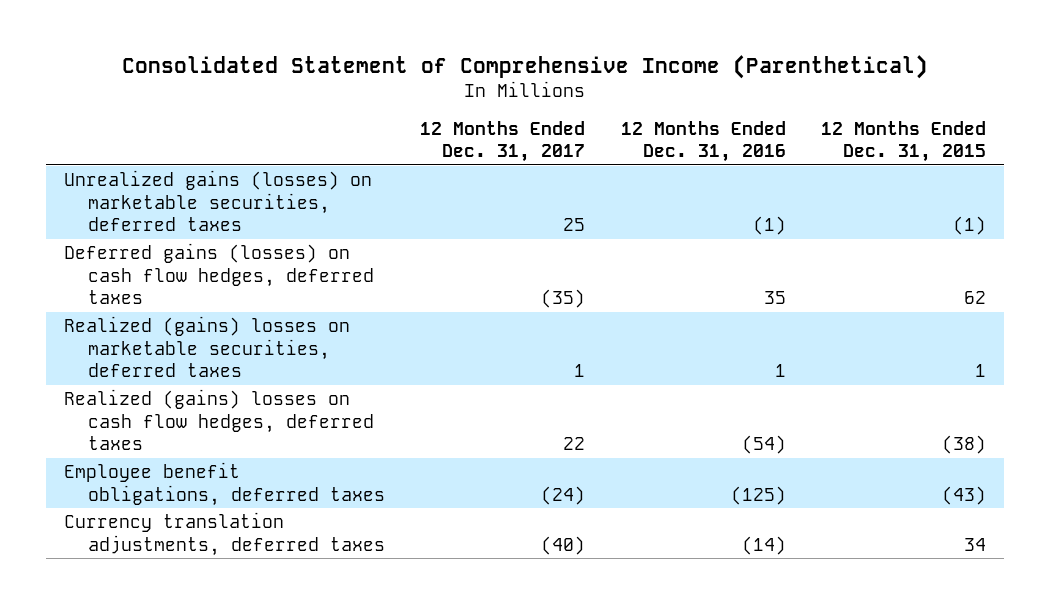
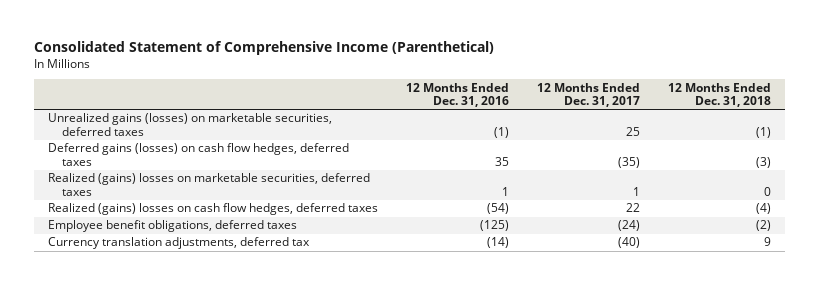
- | 12 Months Ended Dec. 31, 2017 | 12 Months Ended Dec. 31, 2016 | 12 Months Ended Dec. 31, 2015
+ | 12 Months Ended Dec. 31, 2016 | 12 Months Ended Dec. 31, 2017 | 12 Months Ended Dec. 31, 2018
- Currency translation adjustments, deferred taxes | (40) | (14) | 34
+ Currency translation adjustments, deferred tax | (14) | (40) | 9

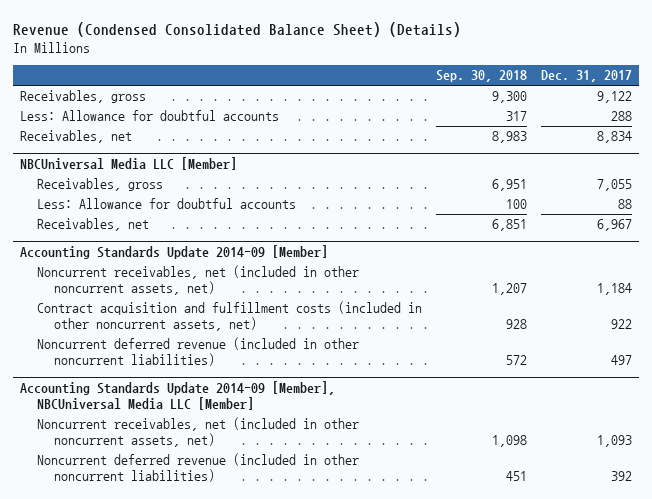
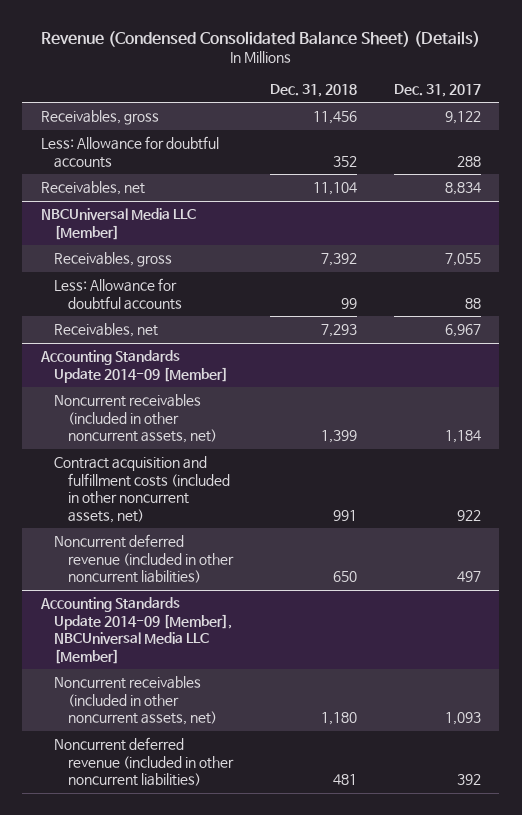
- | Sep. 30, 2018 | Dec. 31, 2017
+ | Dec. 31, 2018 | Dec. 31, 2017
@ Accounting Standards Update 2014-09 [Member]
- Noncurrent receivables, net (included in other noncurrent assets, net) | 1,207 | 1,184
+ Noncurrent receivables (included in other noncurrent assets, net) | 1,399 | 1,184
@ Accounting Standards Update 2014-09 [Member], NBCUniversal Media LLC [Member]
- Noncurrent receivables, net (included in other noncurrent assets, net) | 1,098 | 1,093
+ Noncurrent receivables (included in other noncurrent assets, net) | 1,180 | 1,093

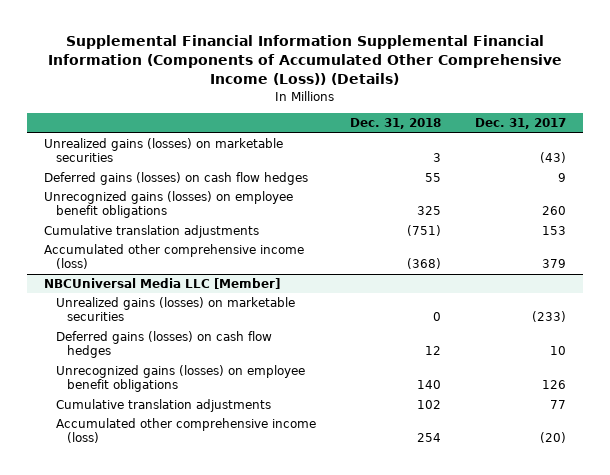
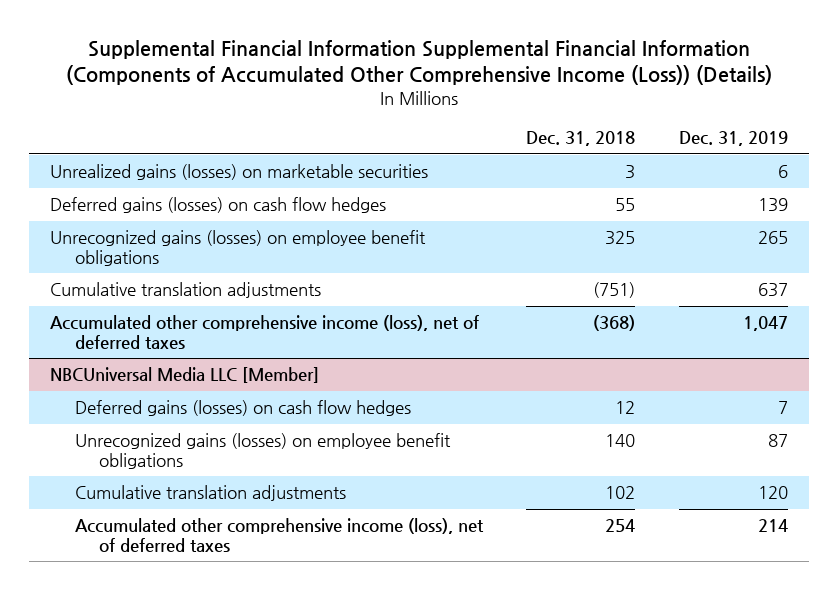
- | Dec. 31, 2018 | Dec. 31, 2017
+ | Dec. 31, 2018 | Dec. 31, 2019
- Accumulated other comprehensive income (loss) | (368) | 379
+ Accumulated other comprehensive income (loss), net of deferred taxes | (368) | 1,047
@ NBCUniversal Media LLC [Member]
- Unrealized gains (losses) on marketable securities | 0 | (233)
- Accumulated other comprehensive income (loss) | 254 | (20)
+ Accumulated other comprehensive income (loss), net of deferred taxes | 254 | 214

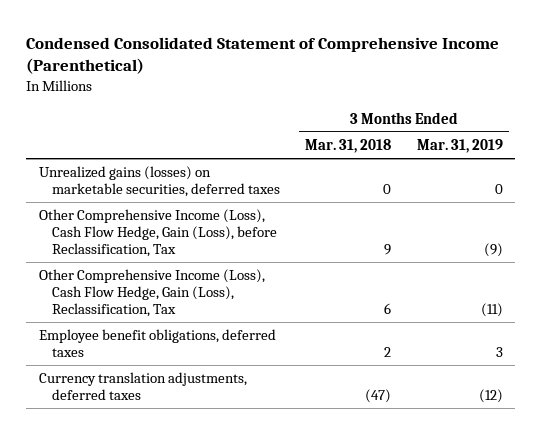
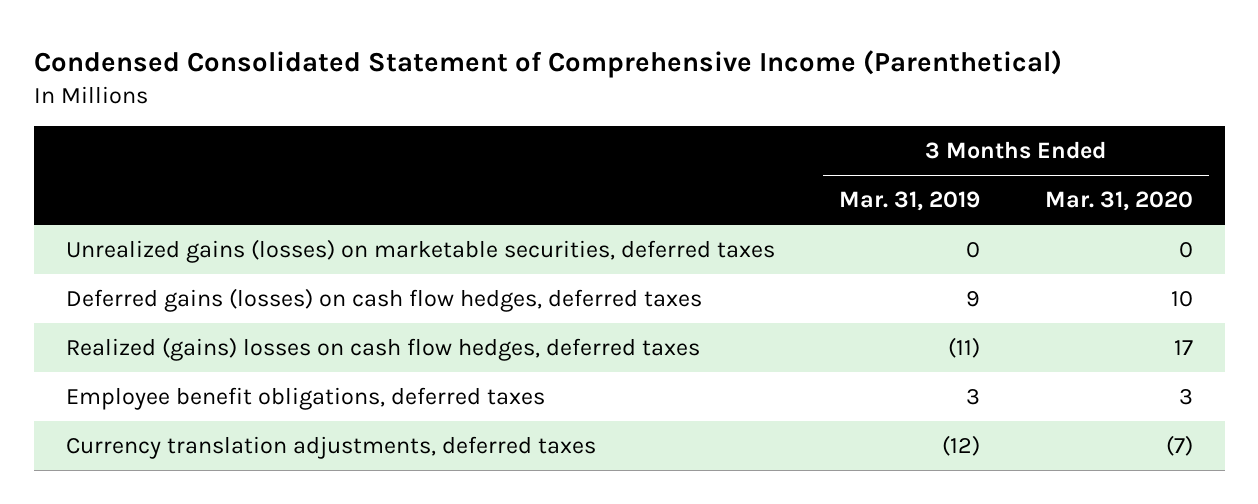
- | 3 Months Ended Mar. 31, 2018 | 3 Months Ended Mar. 31, 2019
+ | 3 Months Ended Mar. 31, 2019 | 3 Months Ended Mar. 31, 2020
- Other Comprehensive Income (Loss), Cash Flow Hedge, Gain (Loss), before Reclassification, Tax | 9 | (9)
- Other Comprehensive Income (Loss), Cash Flow Hedge, Gain (Loss), Reclassification, Tax | 6 | (11)
+ Deferred gains (losses) on cash flow hedges, deferred taxes | 9 | 10
+ Realized (gains) losses on cash flow hedges, deferred taxes | (11) | 17

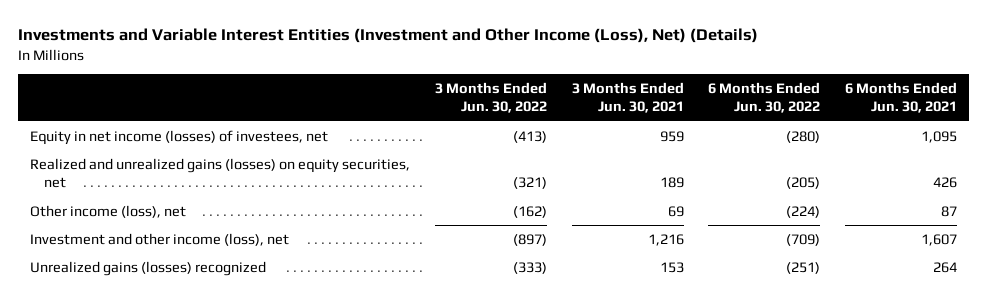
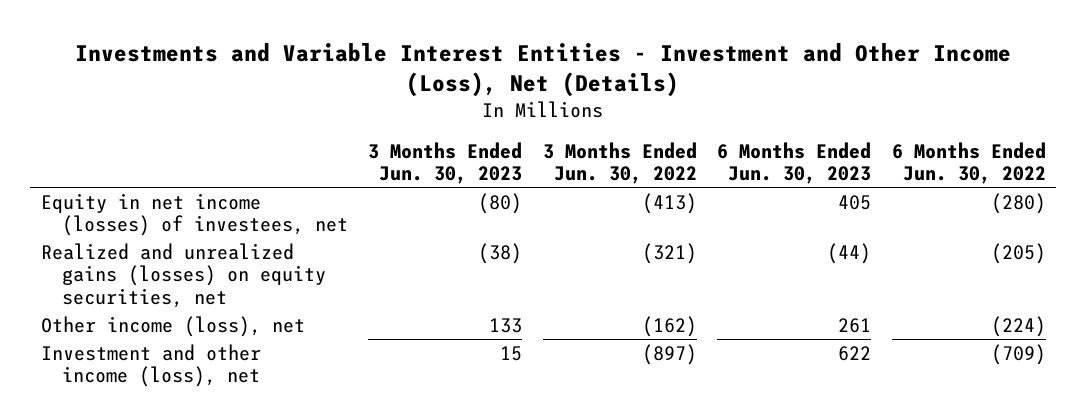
- Investments and Variable Interest Entities (Investment and Other Income (Loss), Net) (Details)
+ Investments and Variable Interest Entities - Investment and Other Income (Loss), Net (Details)
- | 3 Months Ended Jun. 30, 2022 | 3 Months Ended Jun. 30, 2021 | 6 Months Ended Jun. 30, 2022 | 6 Months Ended Jun. 30, 2021
+ | 3 Months Ended Jun. 30, 2023 | 3 Months Ended Jun. 30, 2022 | 6 Months Ended Jun. 30, 2023 | 6 Months Ended Jun. 30, 2022
- Unrealized gains (losses) recognized | (333) | 153 | (251) | 264

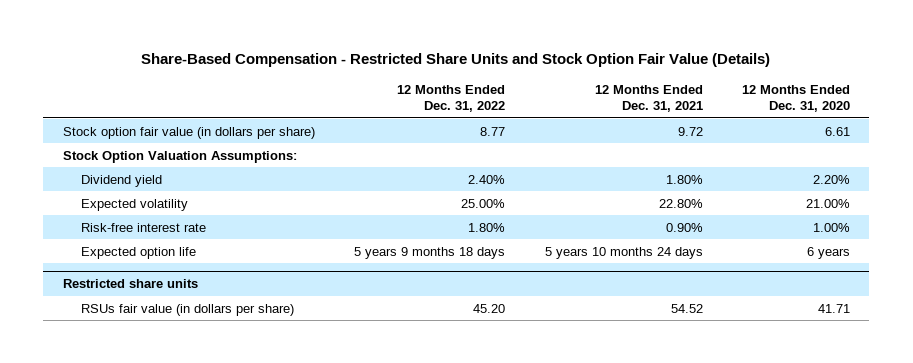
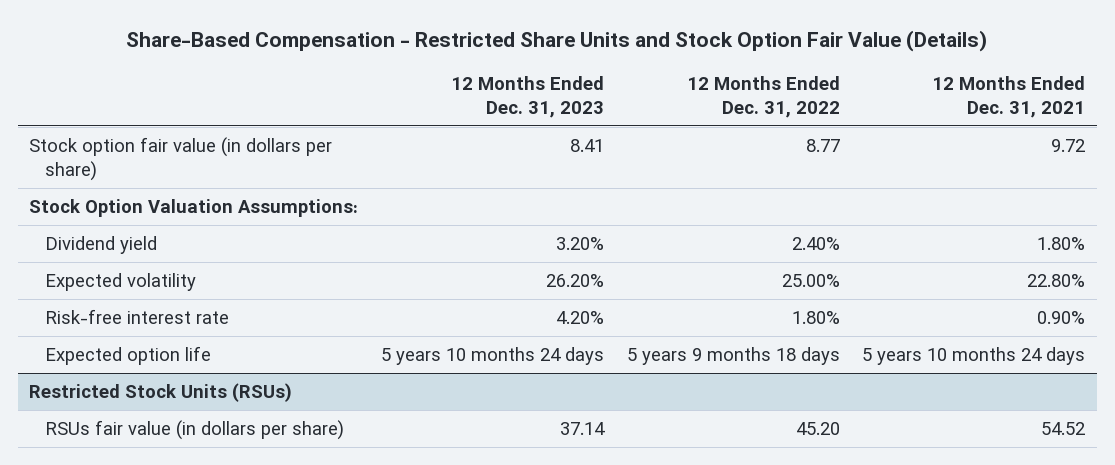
- | 12 Months Ended Dec. 31, 2022 | 12 Months Ended Dec. 31, 2021 | 12 Months Ended Dec. 31, 2020
+ | 12 Months Ended Dec. 31, 2023 | 12 Months Ended Dec. 31, 2022 | 12 Months Ended Dec. 31, 2021
- Restricted share units
+ Restricted Stock Units (RSUs)

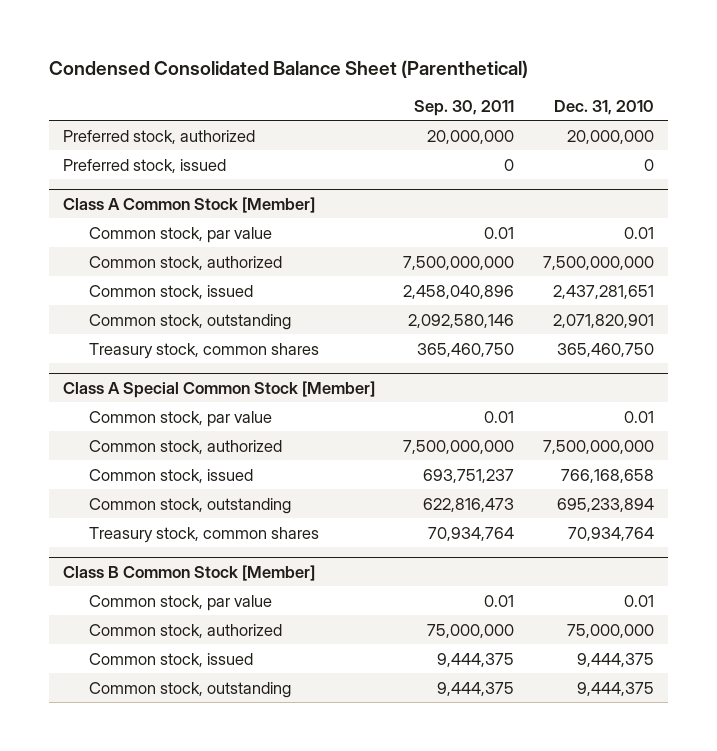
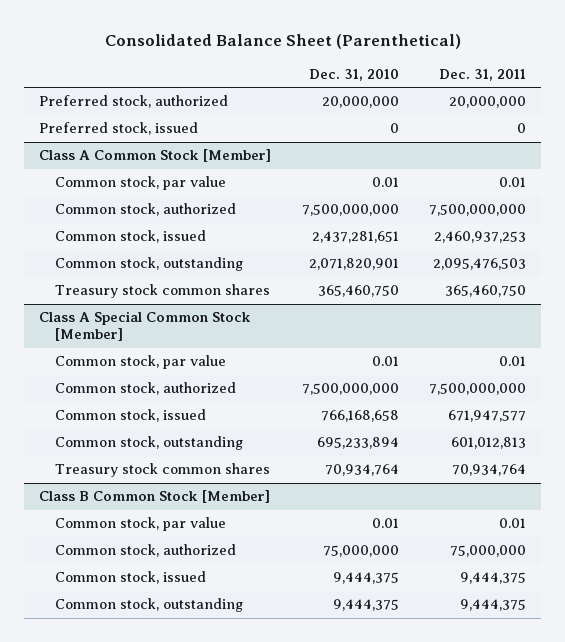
- Condensed Consolidated Balance Sheet (Parenthetical)
+ Consolidated Balance Sheet (Parenthetical)
- | Sep. 30, 2011 | Dec. 31, 2010
+ | Dec. 31, 2010 | Dec. 31, 2011
@ Class A Common Stock [Member]
- Treasury stock, common shares | 365,460,750 | 365,460,750
+ Treasury stock common shares | 365,460,750 | 365,460,750
@ Class A Special Common Stock [Member]
- Treasury stock, common shares | 70,934,764 | 70,934,764
+ Treasury stock common shares | 70,934,764 | 70,934,764

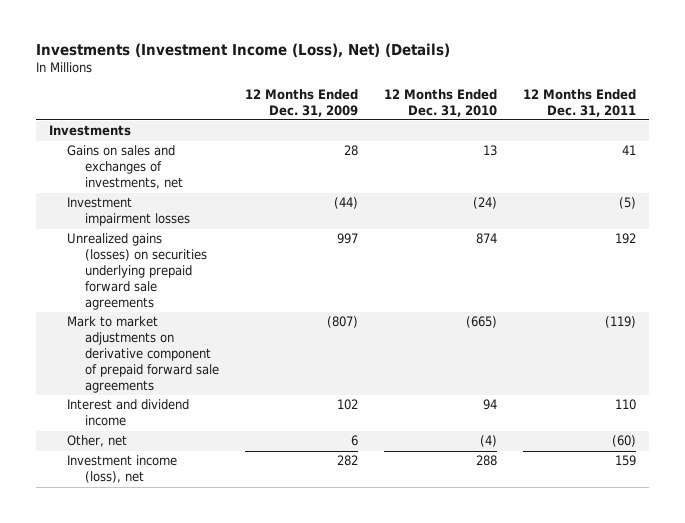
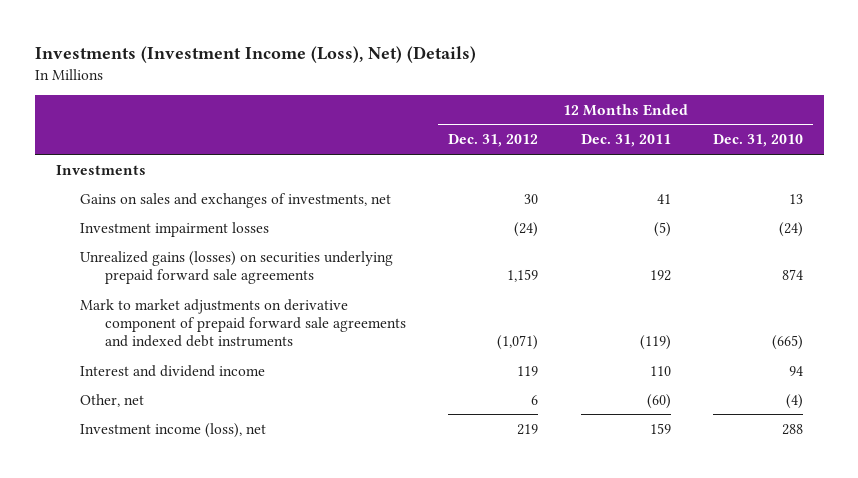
- | 12 Months Ended Dec. 31, 2009 | 12 Months Ended Dec. 31, 2010 | 12 Months Ended Dec. 31, 2011
+ | 12 Months Ended Dec. 31, 2012 | 12 Months Ended Dec. 31, 2011 | 12 Months Ended Dec. 31, 2010
- Mark to market adjustments on derivative component of prepaid forward sale agreements | (807) | (665) | (119)
+ Mark to market adjustments on derivative component of prepaid forward sale agreements and indexed debt instruments | (1,071) | (119) | (665)

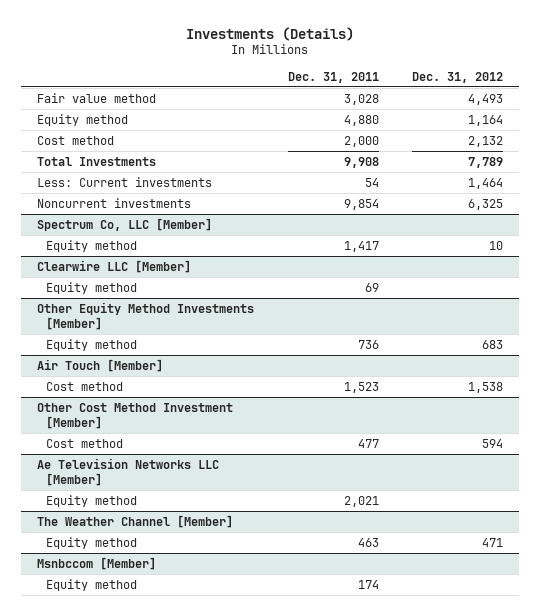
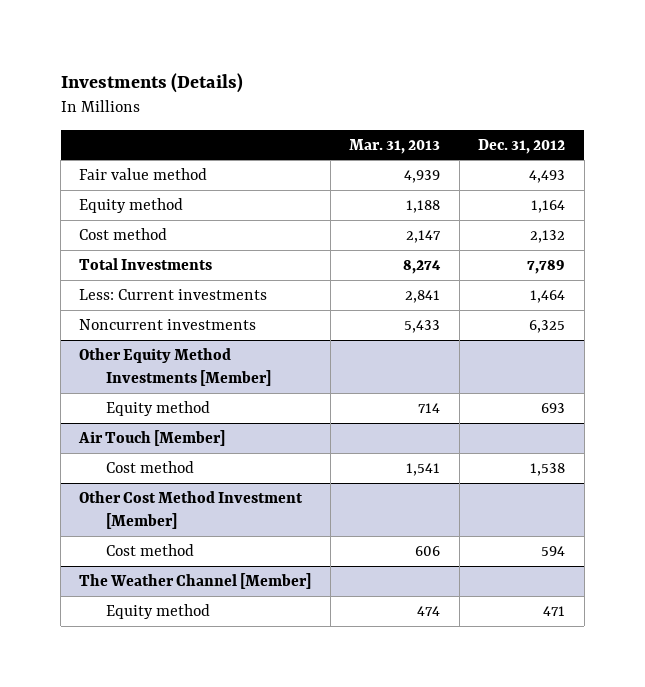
- | Dec. 31, 2011 | Dec. 31, 2012
+ | Mar. 31, 2013 | Dec. 31, 2012
- Spectrum Co, LLC [Member]
- Equity method | 1,417 | 10
- Clearwire LLC [Member]
- Equity method | 69 |
@ Other Equity Method Investments [Member]
- Equity method | 736 | 683
+ Equity method | 714 | 693
- Ae Television Networks LLC [Member]
- Equity method | 2,021 |
- Msnbccom [Member]
- Equity method | 174 |

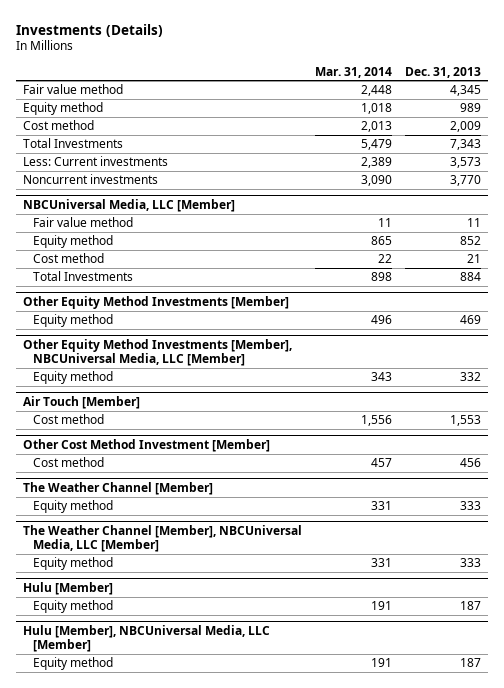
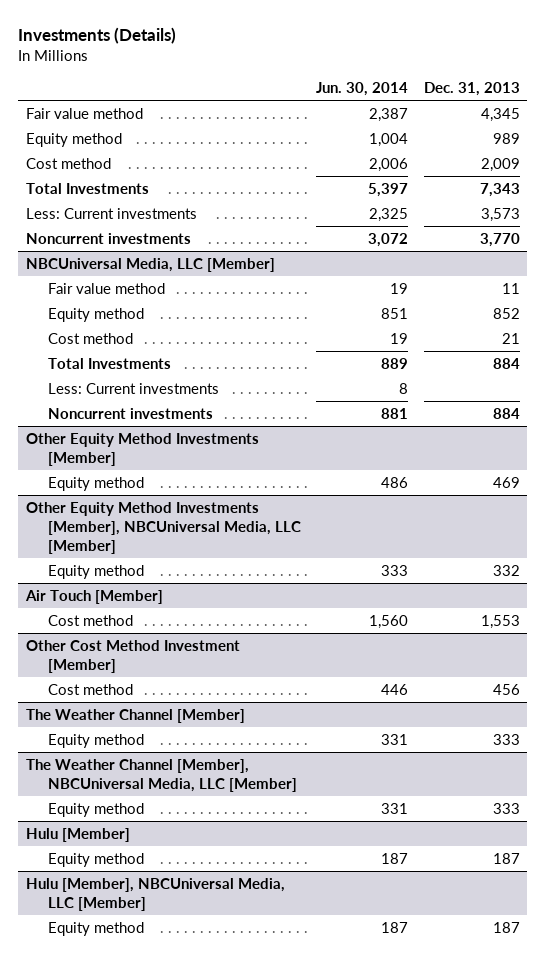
- | Mar. 31, 2014 | Dec. 31, 2013
+ | Jun. 30, 2014 | Dec. 31, 2013
@ NBCUniversal Media, LLC [Member]
+ Less: Current investments | 8 |
+ Noncurrent investments | 881 | 884

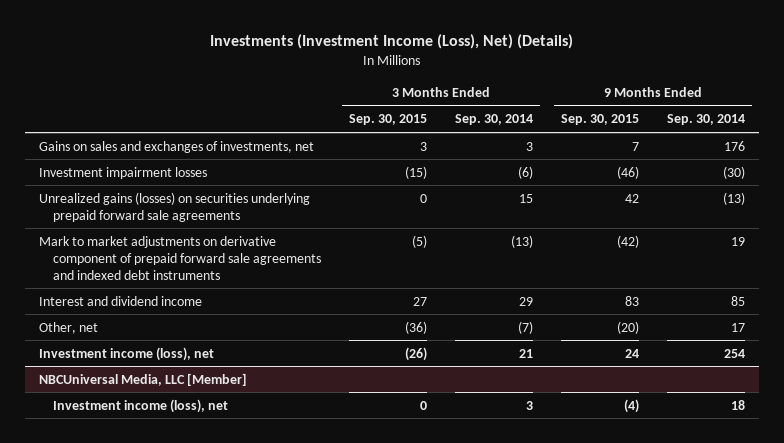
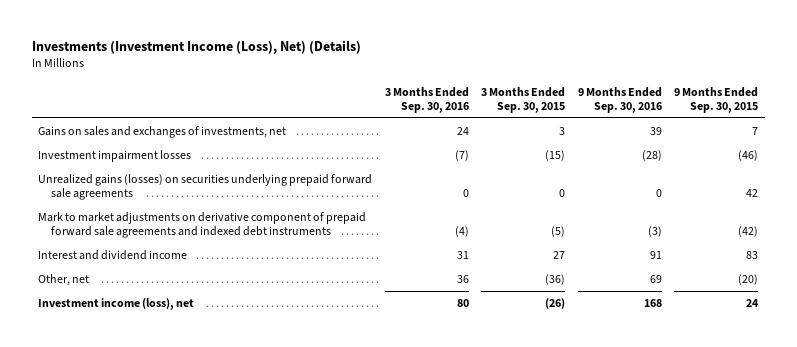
- | 3 Months Ended Sep. 30, 2015 | 3 Months Ended Sep. 30, 2014 | 9 Months Ended Sep. 30, 2015 | 9 Months Ended Sep. 30, 2014
+ | 3 Months Ended Sep. 30, 2016 | 3 Months Ended Sep. 30, 2015 | 9 Months Ended Sep. 30, 2016 | 9 Months Ended Sep. 30, 2015
- NBCUniversal Media, LLC [Member]
- Investment income (loss), net | 0 | 3 | (4) | 18

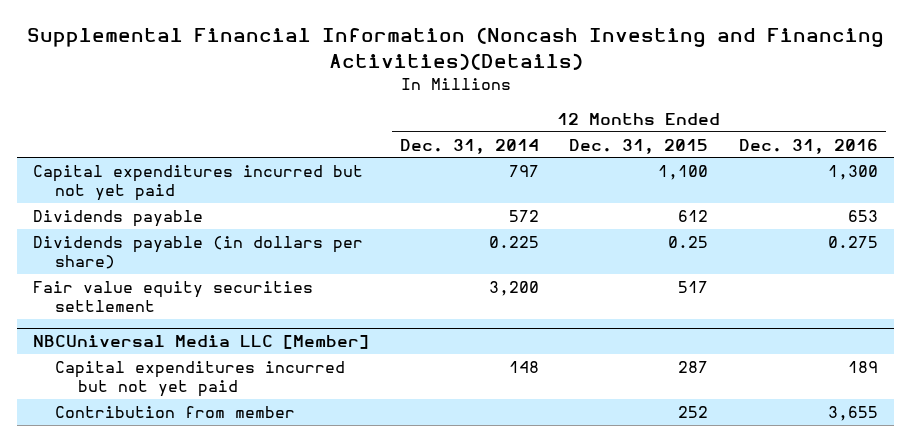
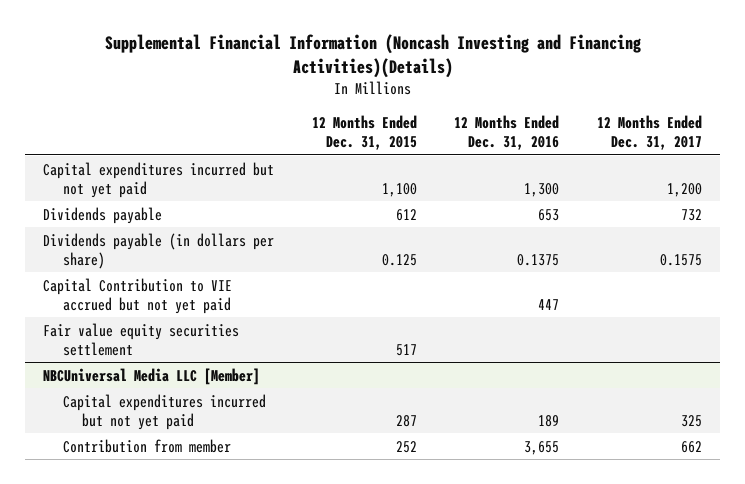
- | 12 Months Ended Dec. 31, 2014 | 12 Months Ended Dec. 31, 2015 | 12 Months Ended Dec. 31, 2016
+ | 12 Months Ended Dec. 31, 2015 | 12 Months Ended Dec. 31, 2016 | 12 Months Ended Dec. 31, 2017
- Dividends payable (in dollars per share) | 0.225 | 0.25 | 0.275
+ Dividends payable (in dollars per share) | 0.125 | 0.1375 | 0.1575
+ Capital Contribution to VIE accrued but not yet paid | | 447 |

